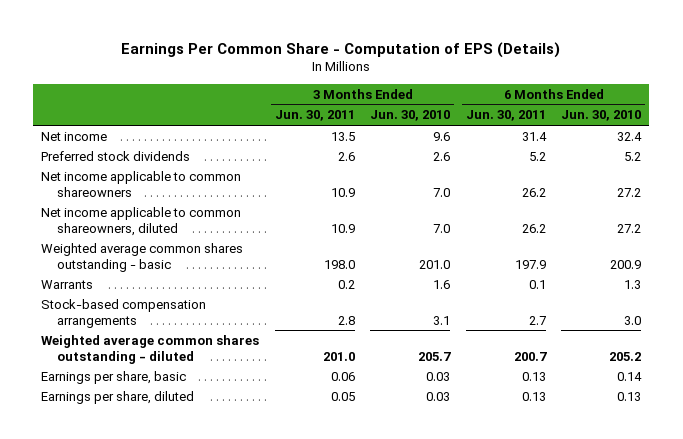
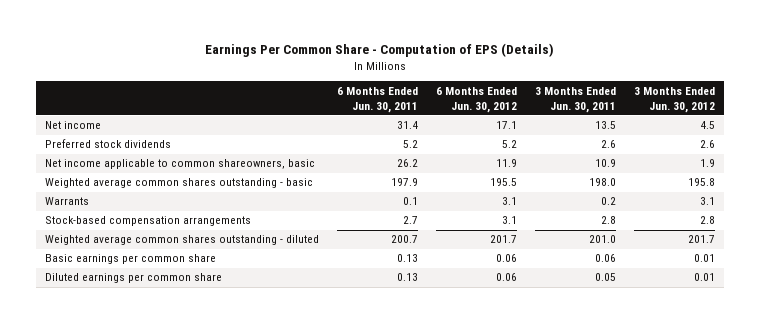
- | 3 Months Ended Jun. 30, 2011 | 3 Months Ended Jun. 30, 2010 | 6 Months Ended Jun. 30, 2011 | 6 Months Ended Jun. 30, 2010
+ | 6 Months Ended Jun. 30, 2011 | 6 Months Ended Jun. 30, 2012 | 3 Months Ended Jun. 30, 2011 | 3 Months Ended Jun. 30, 2012
- Net income applicable to common shareowners | 10.9 | 7.0 | 26.2 | 27.2
- Net income applicable to common shareowners, diluted | 10.9 | 7.0 | 26.2 | 27.2
+ Net income applicable to common shareowners, basic | 26.2 | 11.9 | 10.9 | 1.9
- Earnings per share, basic | 0.06 | 0.03 | 0.13 | 0.14
- Earnings per share, diluted | 0.05 | 0.03 | 0.13 | 0.13
+ Basic earnings per common share | 0.13 | 0.06 | 0.06 | 0.01
+ Diluted earnings per common share | 0.13 | 0.06 | 0.05 | 0.01

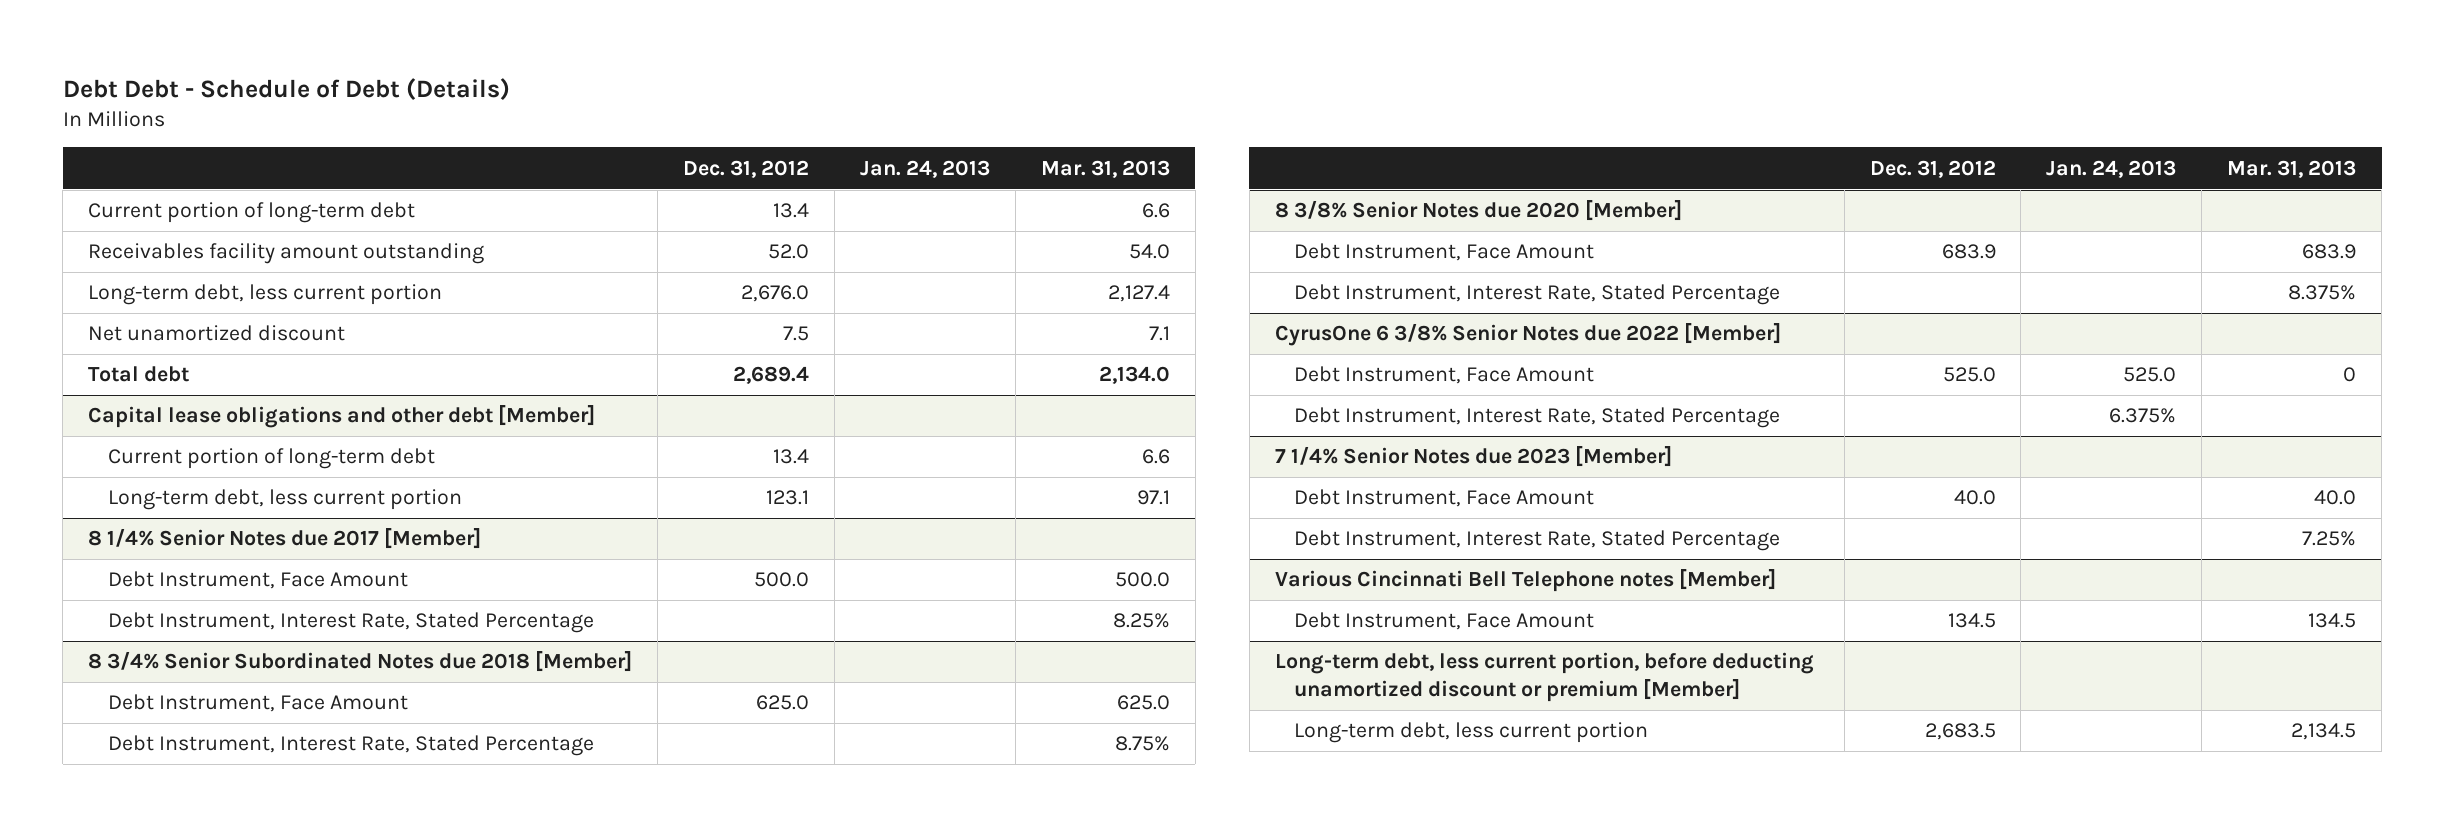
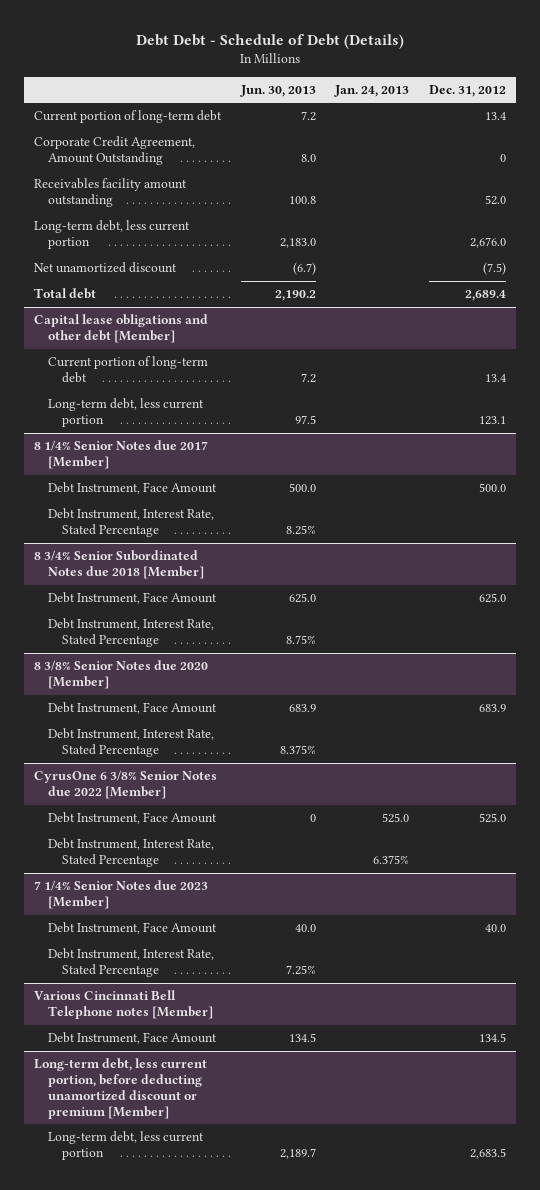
- | Dec. 31, 2012 | Jan. 24, 2013 | Mar. 31, 2013
+ | Jun. 30, 2013 | Jan. 24, 2013 | Dec. 31, 2012
+ Corporate Credit Agreement, Amount Outstanding | 8.0 | | 0
- Net unamortized discount | 7.5 | | 7.1
+ Net unamortized discount | (6.7) | | (7.5)

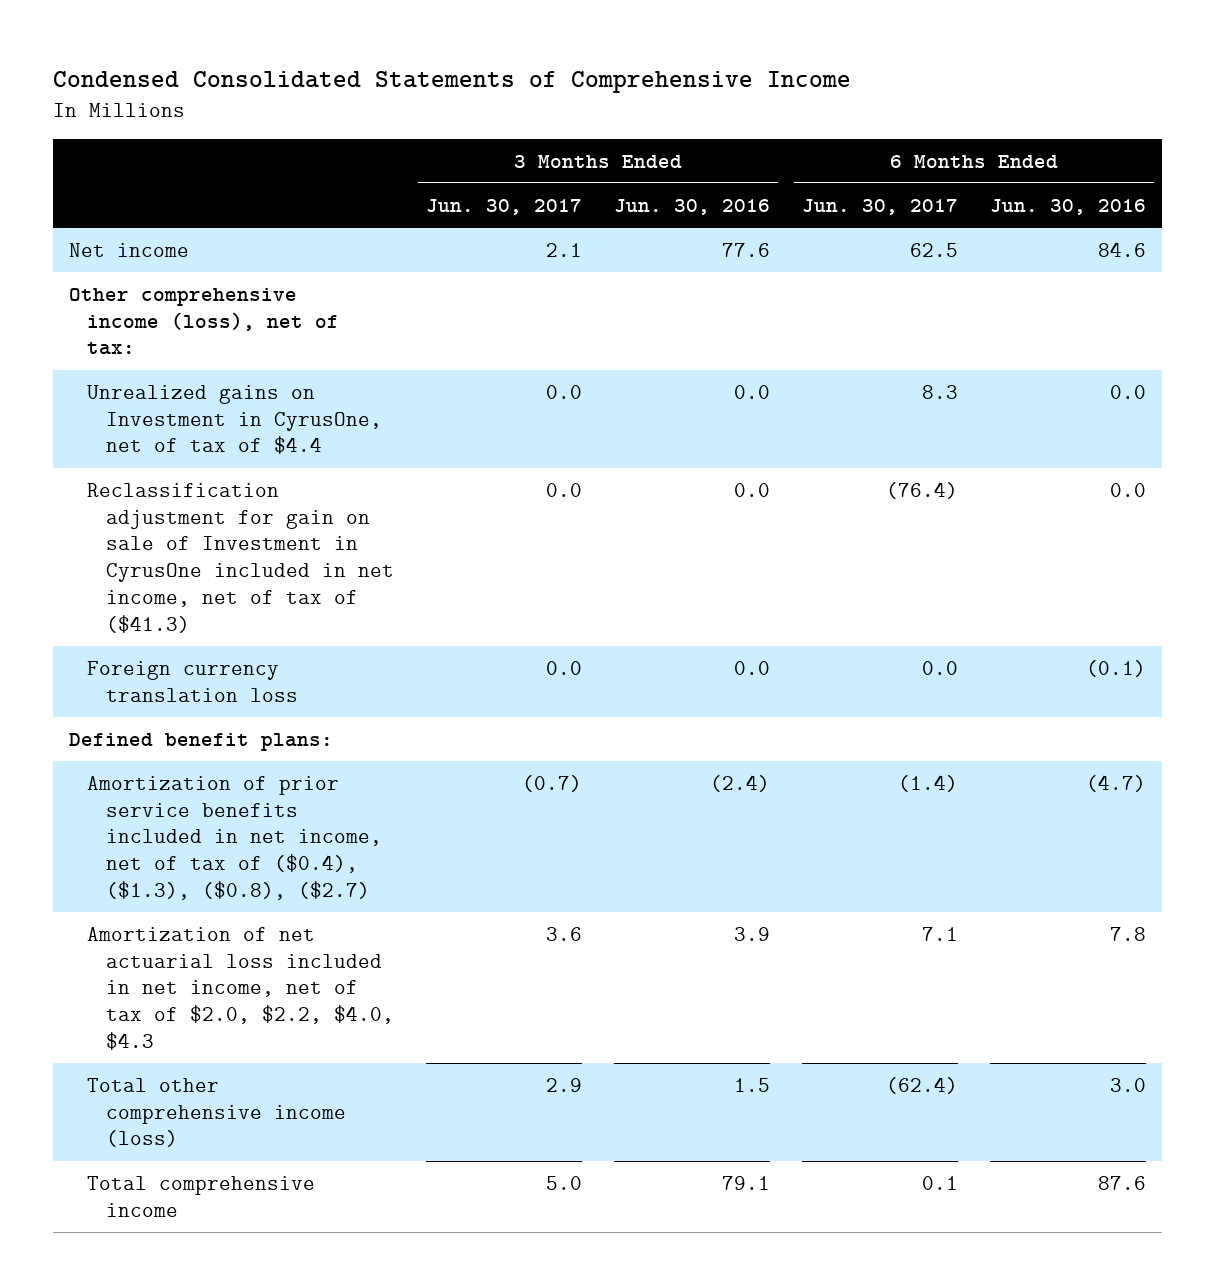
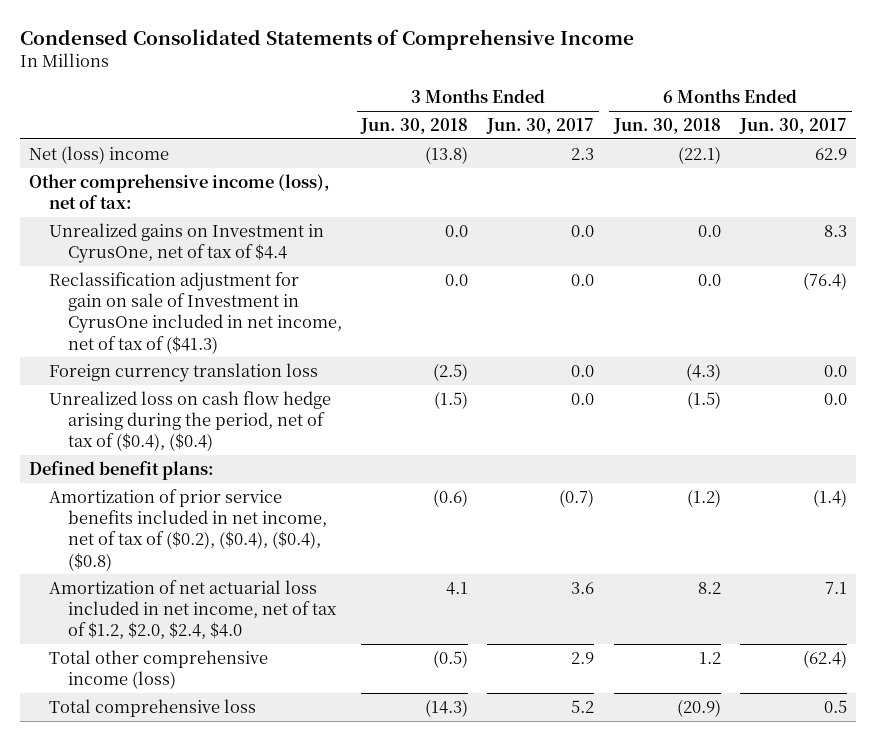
- | 3 Months Ended Jun. 30, 2017 | 3 Months Ended Jun. 30, 2016 | 6 Months Ended Jun. 30, 2017 | 6 Months Ended Jun. 30, 2016
+ | 3 Months Ended Jun. 30, 2018 | 3 Months Ended Jun. 30, 2017 | 6 Months Ended Jun. 30, 2018 | 6 Months Ended Jun. 30, 2017
- Net income | 2.1 | 77.6 | 62.5 | 84.6
+ Net (loss) income | (13.8) | 2.3 | (22.1) | 62.9
+ Unrealized loss on cash flow hedge arising during the period, net of tax of ($0.4), ($0.4) | (1.5) | 0.0 | (1.5) | 0.0
- Amortization of prior service benefits included in net income, net of tax of ($0.4), ($1.3), ($0.8), ($2.7) | (0.7) | (2.4) | (1.4) | (4.7)
- Amortization of net actuarial loss included in net income, net of tax of $2.0, $2.2, $4.0, $4.3 | 3.6 | 3.9 | 7.1 | 7.8
+ Amortization of prior service benefits included in net income, net of tax of ($0.2), ($0.4), ($0.4), ($0.8) | (0.6) | (0.7) | (1.2) | (1.4)
+ Amortization of net actuarial loss included in net income, net of tax of $1.2, $2.0, $2.4, $4.0 | 4.1 | 3.6 | 8.2 | 7.1
- Total comprehensive income | 5.0 | 79.1 | 0.1 | 87.6
+ Total comprehensive loss | (14.3) | 5.2 | (20.9) | 0.5

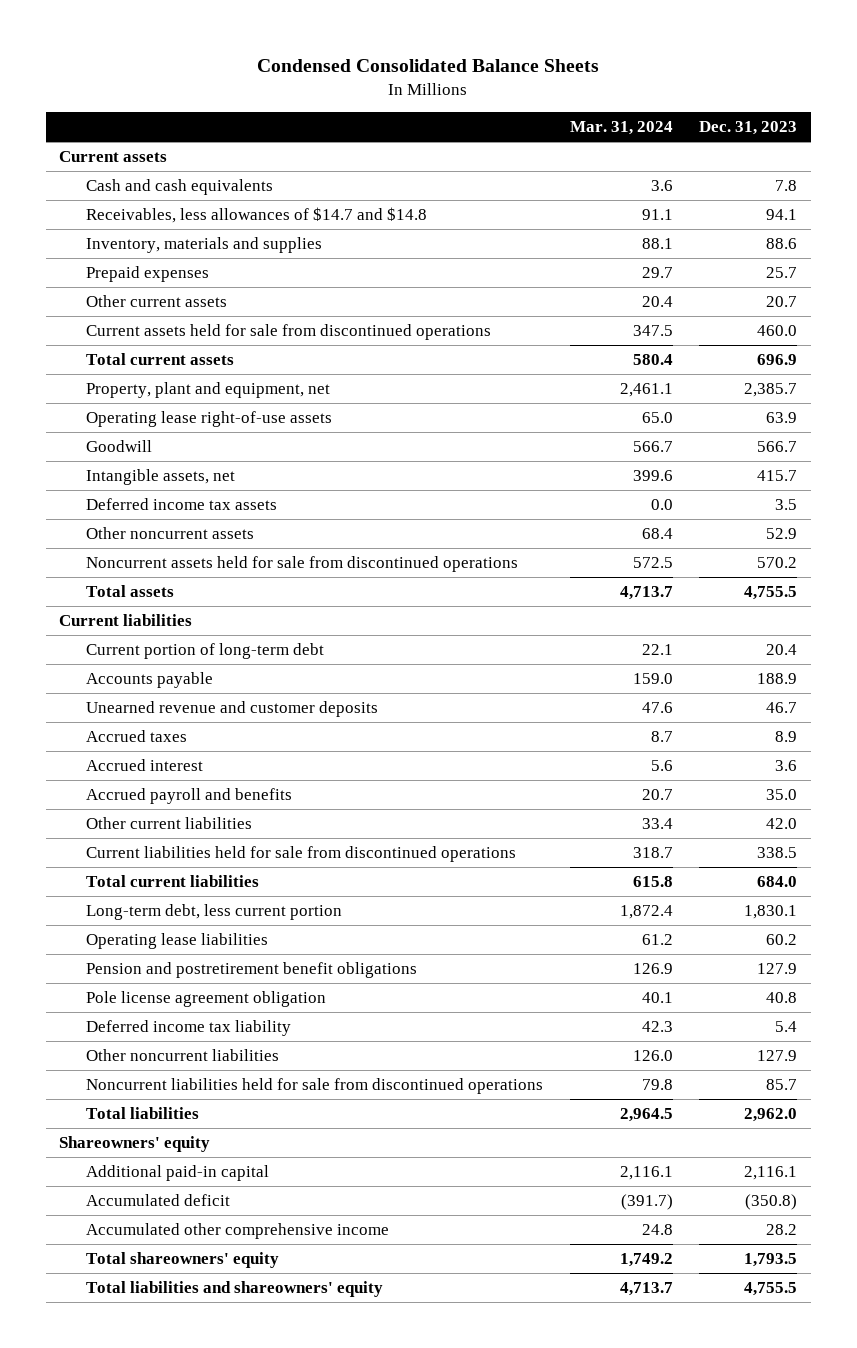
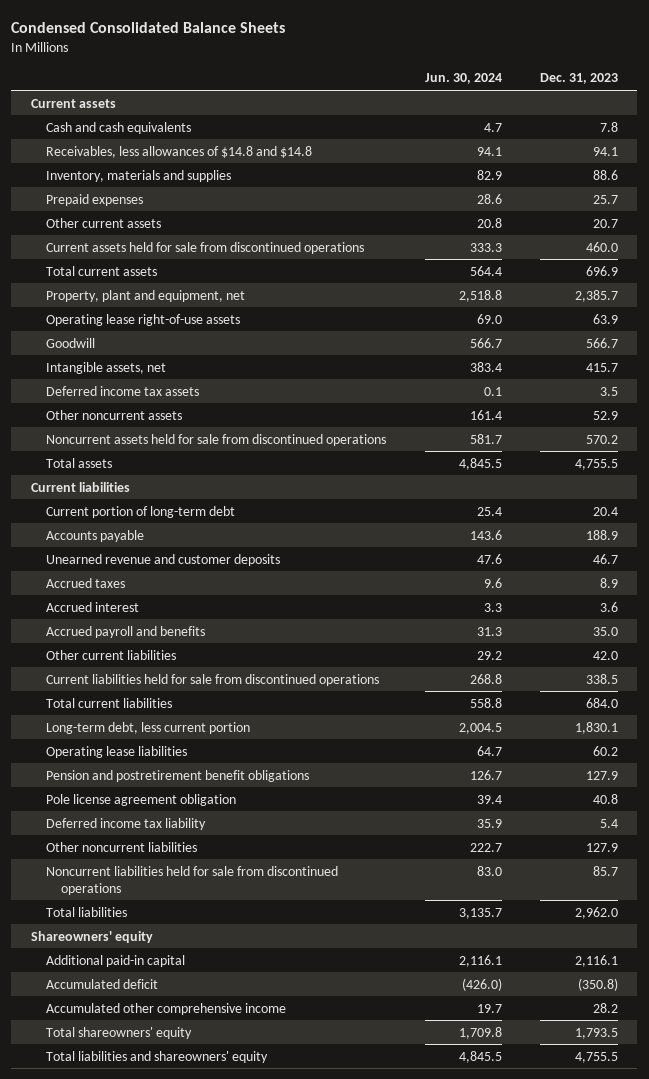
- | Mar. 31, 2024 | Dec. 31, 2023
+ | Jun. 30, 2024 | Dec. 31, 2023
- Receivables, less allowances of $14.7 and $14.8 | 91.1 | 94.1
+ Receivables, less allowances of $14.8 and $14.8 | 94.1 | 94.1

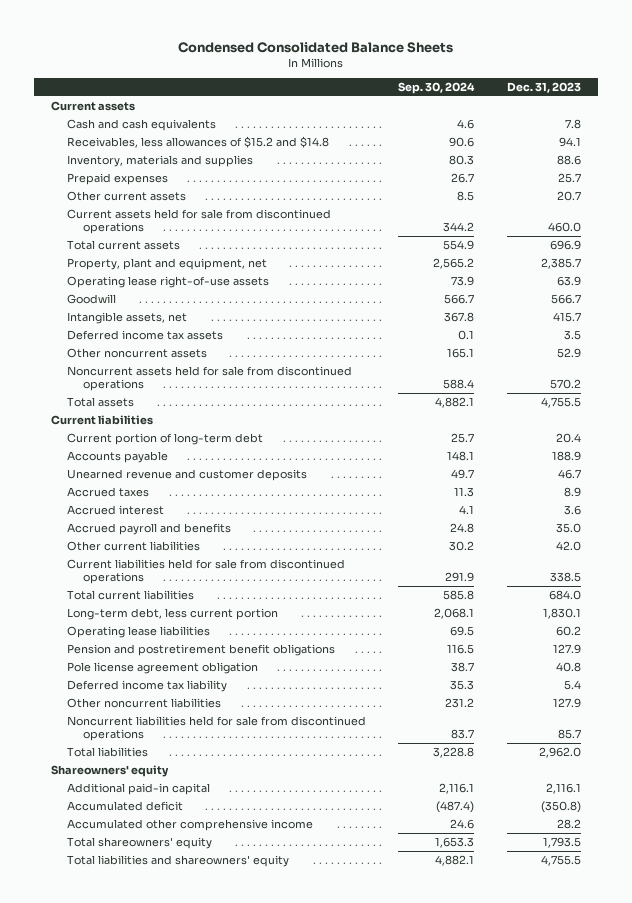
- | Jun. 30, 2024 | Dec. 31, 2023
+ | Sep. 30, 2024 | Dec. 31, 2023
- Receivables, less allowances of $14.8 and $14.8 | 94.1 | 94.1
+ Receivables, less allowances of $15.2 and $14.8 | 90.6 | 94.1

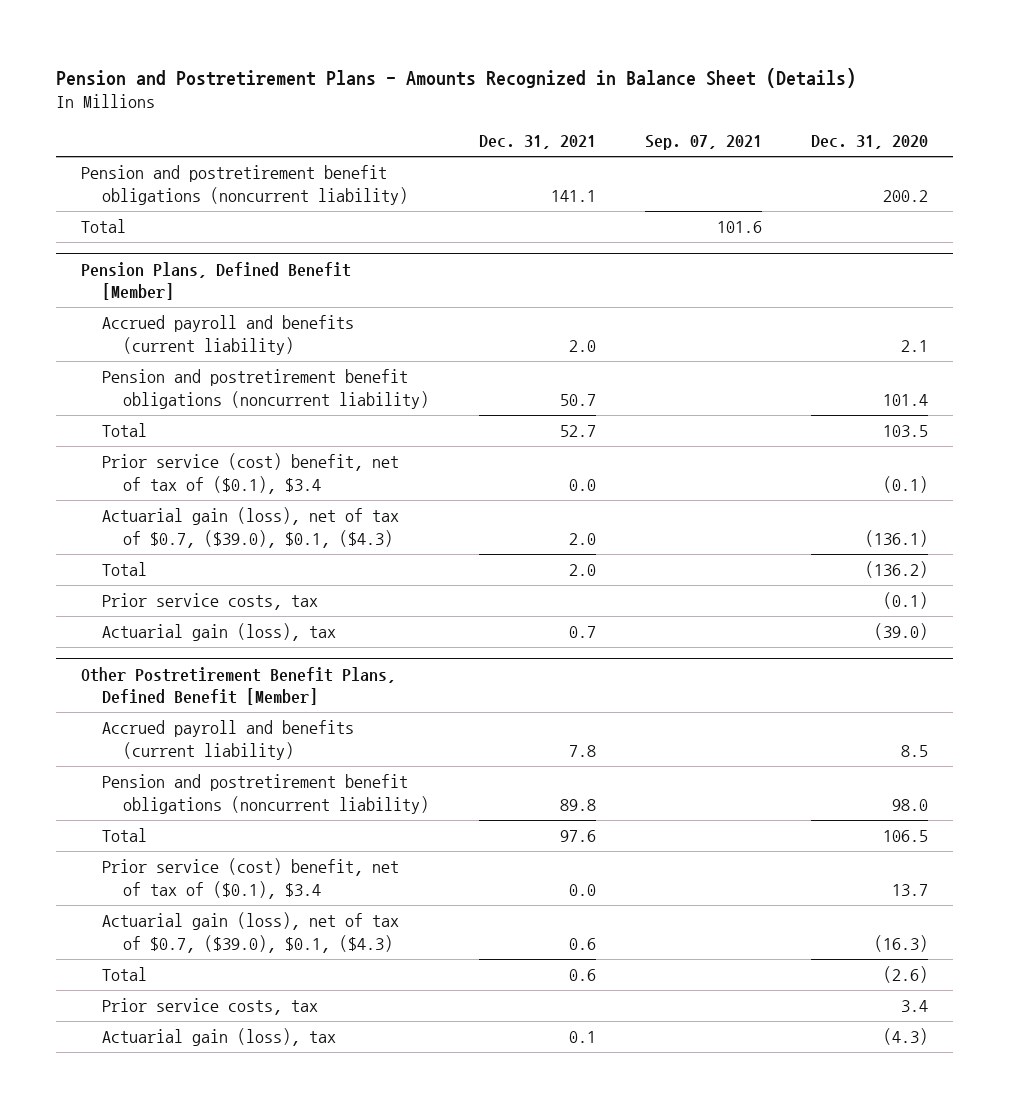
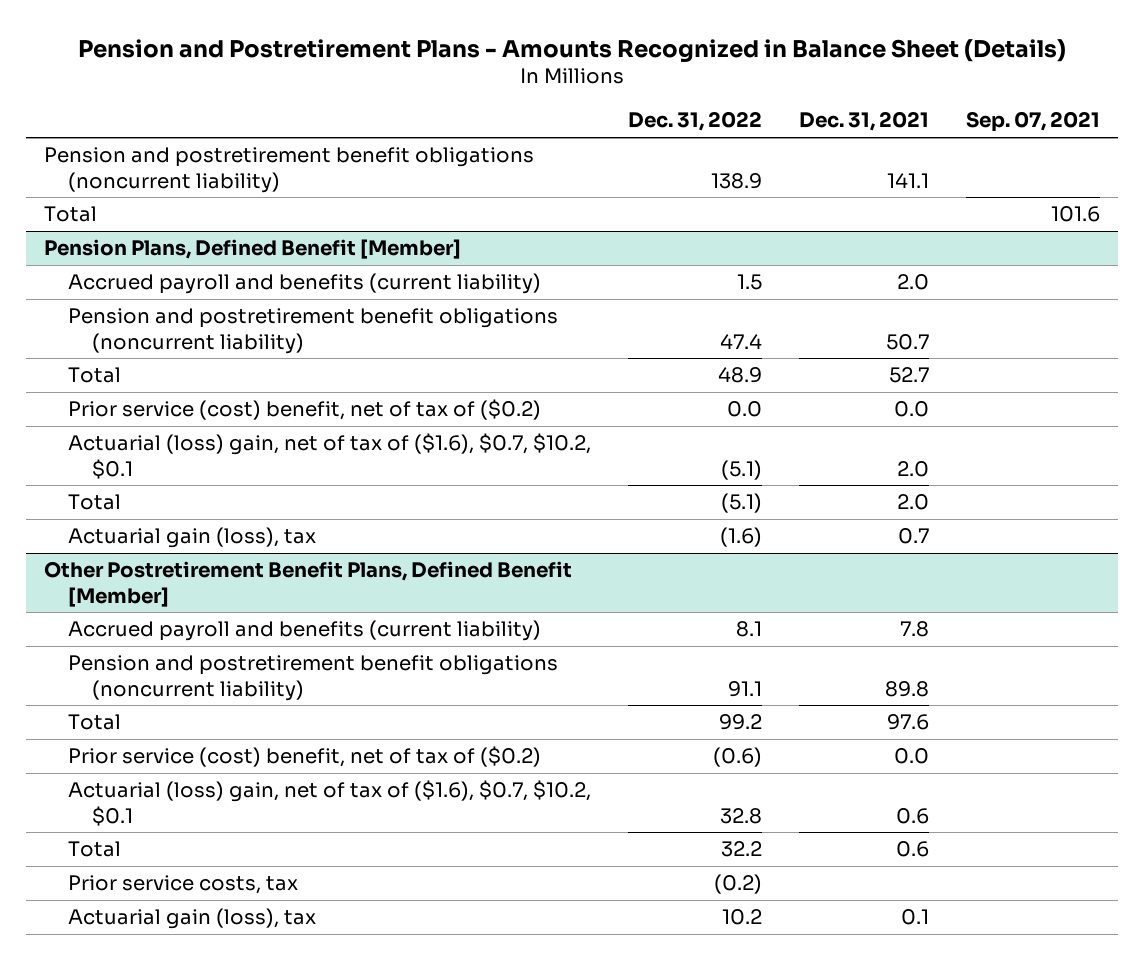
- | Dec. 31, 2021 | Sep. 07, 2021 | Dec. 31, 2020
+ | Dec. 31, 2022 | Dec. 31, 2021 | Sep. 07, 2021
@ Pension Plans, Defined Benefit [Member]
- Prior service (cost) benefit, net of tax of ($0.1), $3.4 | 0.0 | | (0.1)
- Actuarial gain (loss), net of tax of $0.7, ($39.0), $0.1, ($4.3) | 2.0 | | (136.1)
+ Prior service (cost) benefit, net of tax of ($0.2) | 0.0 | 0.0 |
+ Actuarial (loss) gain, net of tax of ($1.6), $0.7, $10.2, $0.1 | (5.1) | 2.0 |
- Prior service costs, tax | | | (0.1)
@ Other Postretirement Benefit Plans, Defined Benefit [Member]
- Prior service (cost) benefit, net of tax of ($0.1), $3.4 | 0.0 | | 13.7
- Actuarial gain (loss), net of tax of $0.7, ($39.0), $0.1, ($4.3) | 0.6 | | (16.3)
+ Prior service (cost) benefit, net of tax of ($0.2) | (0.6) | 0.0 |
+ Actuarial (loss) gain, net of tax of ($1.6), $0.7, $10.2, $0.1 | 32.8 | 0.6 |

